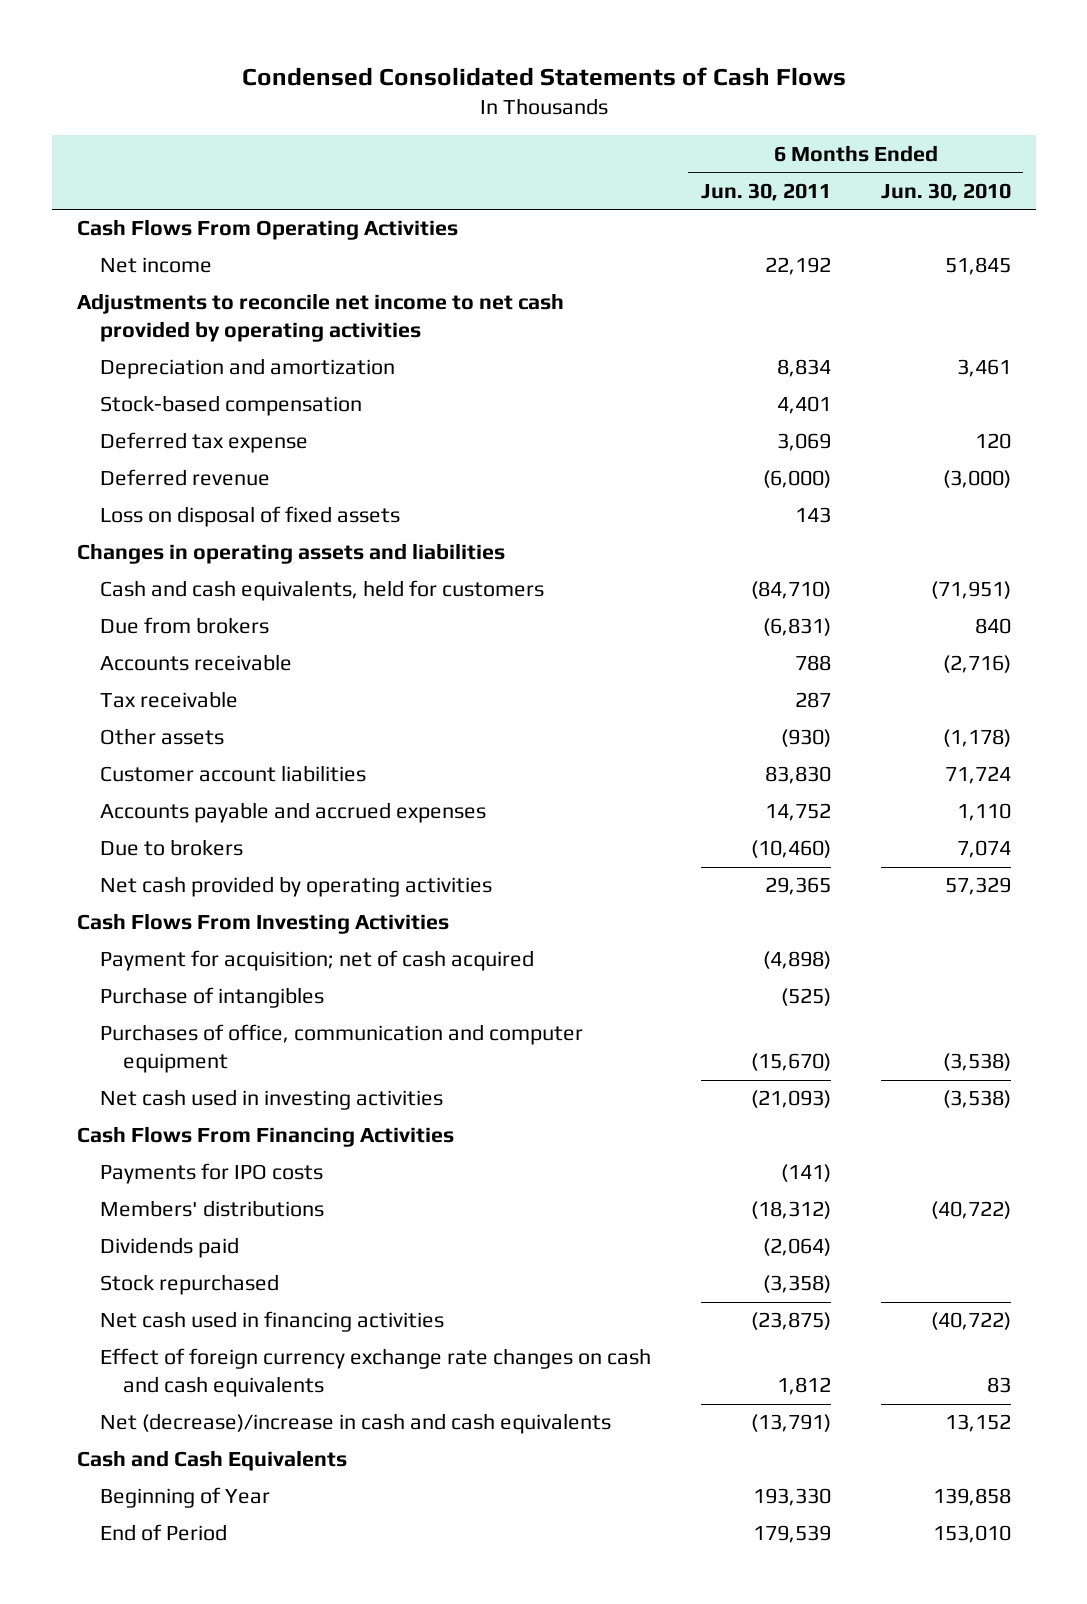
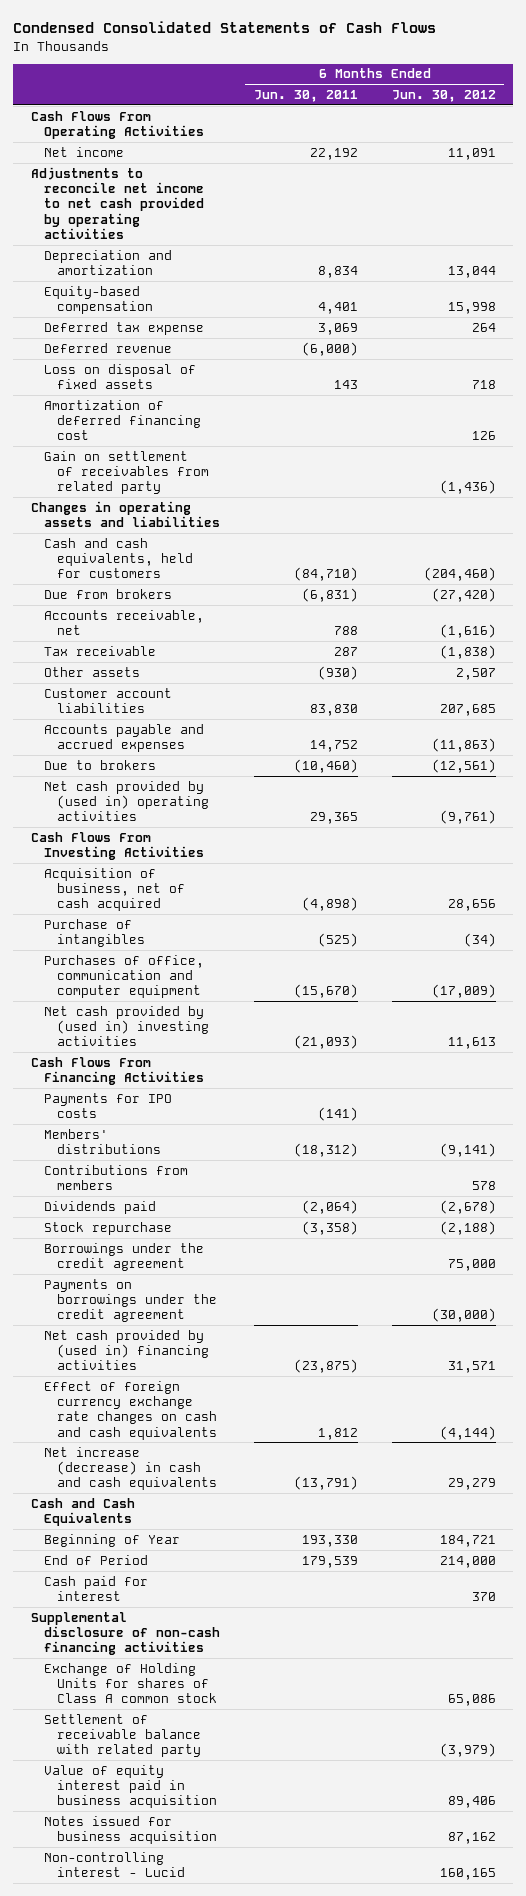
- | 6 Months Ended Jun. 30, 2011 | 6 Months Ended Jun. 30, 2010
+ | 6 Months Ended Jun. 30, 2011 | 6 Months Ended Jun. 30, 2012
- Stock-based compensation | 4,401 |
+ Equity-based compensation | 4,401 | 15,998
+ Amortization of deferred financing cost | | 126
+ Gain on settlement of receivables from related party | | (1,436)
- Accounts receivable | 788 | (2,716)
+ Accounts receivable, net | 788 | (1,616)
- Net cash provided by operating activities | 29,365 | 57,329
+ Net cash provided by (used in) operating activities | 29,365 | (9,761)
- Payment for acquisition; net of cash acquired | (4,898) |
+ Acquisition of business, net of cash acquired | (4,898) | 28,656
- Net cash used in investing activities | (21,093) | (3,538)
+ Net cash provided by (used in) investing activities | (21,093) | 11,613
+ Contributions from members | | 578
- Stock repurchased | (3,358) |
- Net cash used in financing activities | (23,875) | (40,722)
+ Stock repurchase | (3,358) | (2,188)
+ Borrowings under the credit agreement | | 75,000
+ Payments on borrowings under the credit agreement | | (30,000)
+ Net cash provided by (used in) financing activities | (23,875) | 31,571
- Net (decrease)/increase in cash and cash equivalents | (13,791) | 13,152
+ Net increase (decrease) in cash and cash equivalents | (13,791) | 29,279
+ Cash paid for interest | | 370
+ Supplemental disclosure of non-cash financing activities
+ Exchange of Holding Units for shares of Class A common stock | | 65,086
+ Settlement of receivable balance with related party | | (3,979)
+ Value of equity interest paid in business acquisition | | 89,406
+ Notes issued for business acquisition | | 87,162
+ Non-controlling interest - Lucid | | 160,165

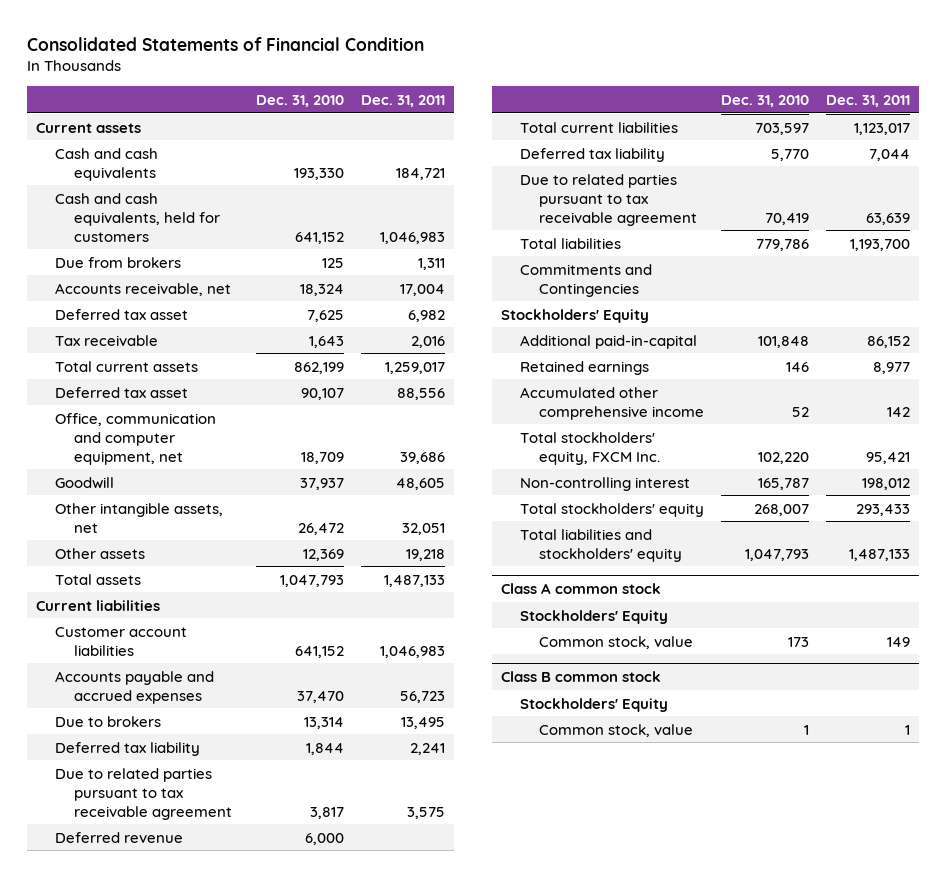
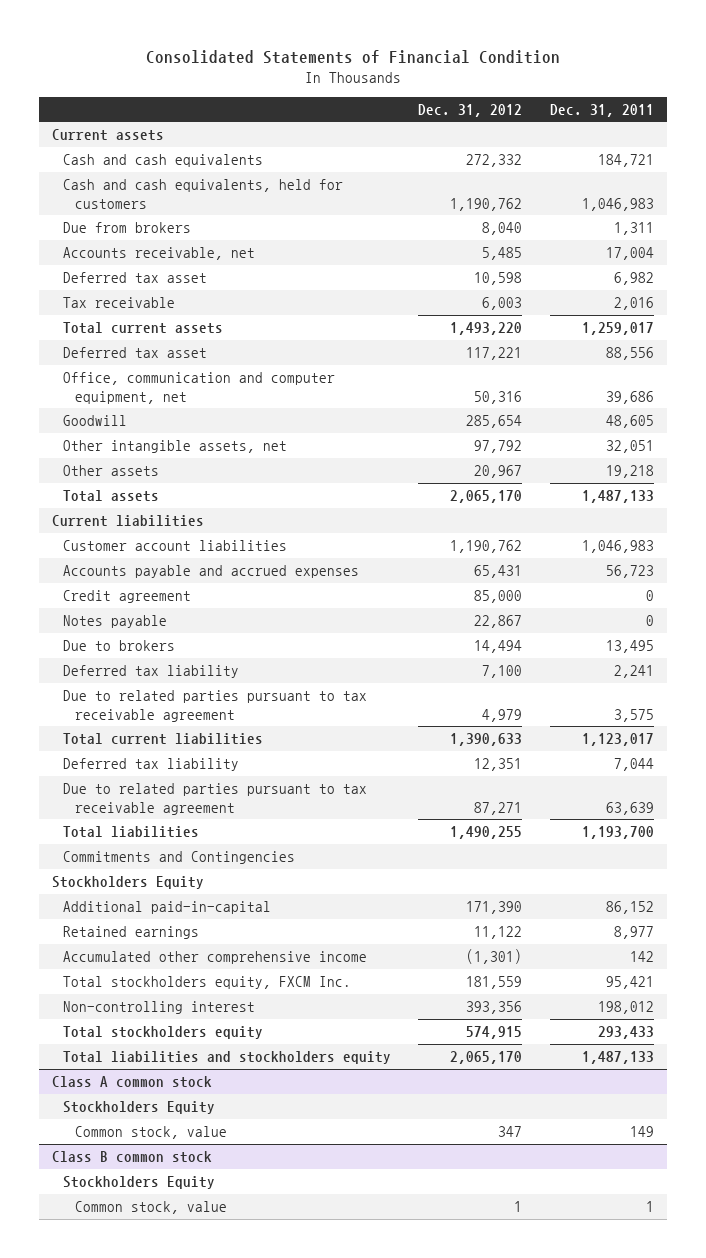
- | Dec. 31, 2010 | Dec. 31, 2011
+ | Dec. 31, 2012 | Dec. 31, 2011
+ Credit agreement | 85,000 | 0
+ Notes payable | 22,867 | 0
- Deferred revenue | 6,000 |
- Stockholders' Equity
+ Stockholders Equity
- Total stockholders' equity, FXCM Inc. | 102,220 | 95,421
+ Total stockholders equity, FXCM Inc. | 181,559 | 95,421
- Total stockholders' equity | 268,007 | 293,433
- Total liabilities and stockholders' equity | 1,047,793 | 1,487,133
+ Total stockholders equity | 574,915 | 293,433
+ Total liabilities and stockholders equity | 2,065,170 | 1,487,133
@ Class A common stock
- Stockholders' Equity
+ Stockholders Equity
@ Class B common stock
- Stockholders' Equity
+ Stockholders Equity

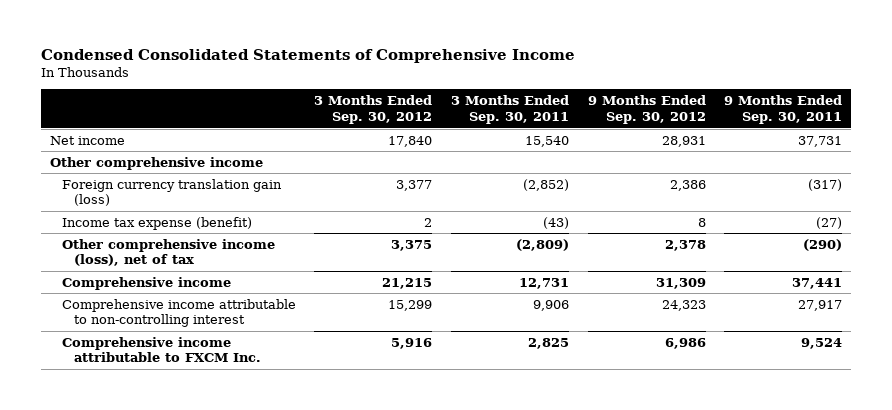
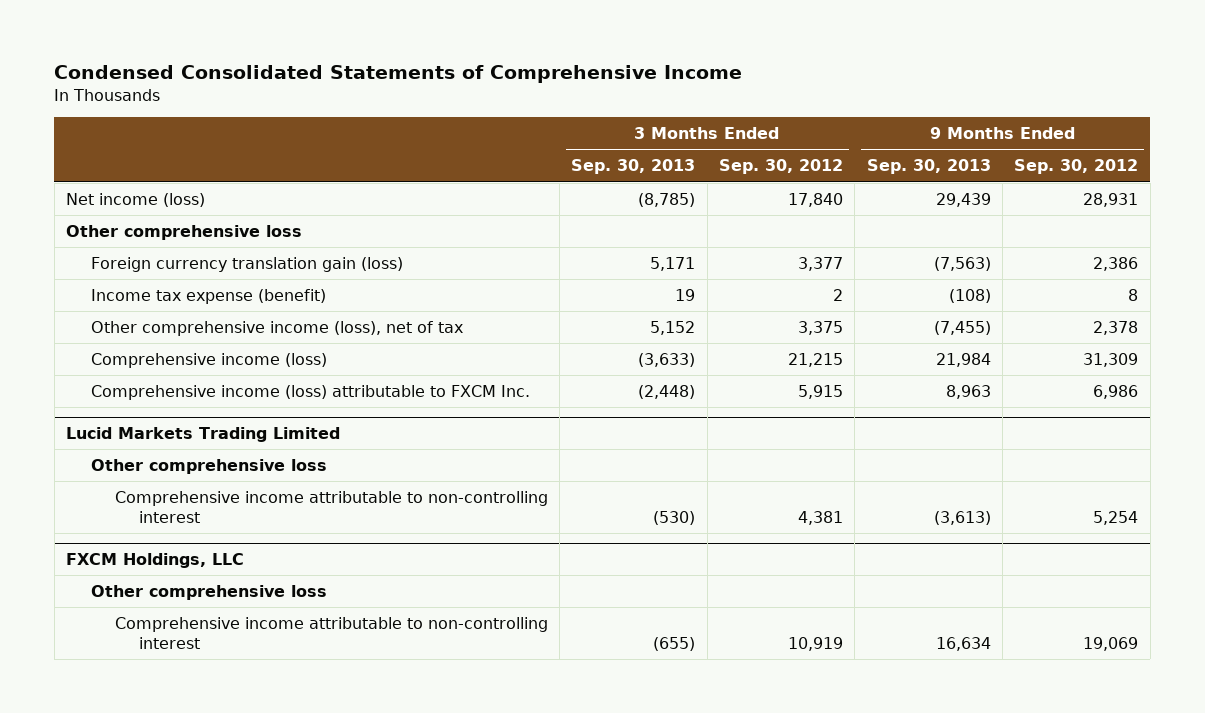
- | 3 Months Ended Sep. 30, 2012 | 3 Months Ended Sep. 30, 2011 | 9 Months Ended Sep. 30, 2012 | 9 Months Ended Sep. 30, 2011
+ | 3 Months Ended Sep. 30, 2013 | 3 Months Ended Sep. 30, 2012 | 9 Months Ended Sep. 30, 2013 | 9 Months Ended Sep. 30, 2012
- Net income | 17,840 | 15,540 | 28,931 | 37,731
- Other comprehensive income
+ Net income (loss) | (8,785) | 17,840 | 29,439 | 28,931
+ Other comprehensive loss
- Comprehensive income | 21,215 | 12,731 | 31,309 | 37,441
- Comprehensive income attributable to non-controlling interest | 15,299 | 9,906 | 24,323 | 27,917
- Comprehensive income attributable to FXCM Inc. | 5,916 | 2,825 | 6,986 | 9,524
+ Comprehensive income (loss) | (3,633) | 21,215 | 21,984 | 31,309
+ Comprehensive income (loss) attributable to FXCM Inc. | (2,448) | 5,915 | 8,963 | 6,986
+ Lucid Markets Trading Limited
+ Other comprehensive loss
+ Comprehensive income attributable to non-controlling interest | (530) | 4,381 | (3,613) | 5,254
+ FXCM Holdings, LLC
+ Other comprehensive loss
+ Comprehensive income attributable to non-controlling interest | (655) | 10,919 | 16,634 | 19,069

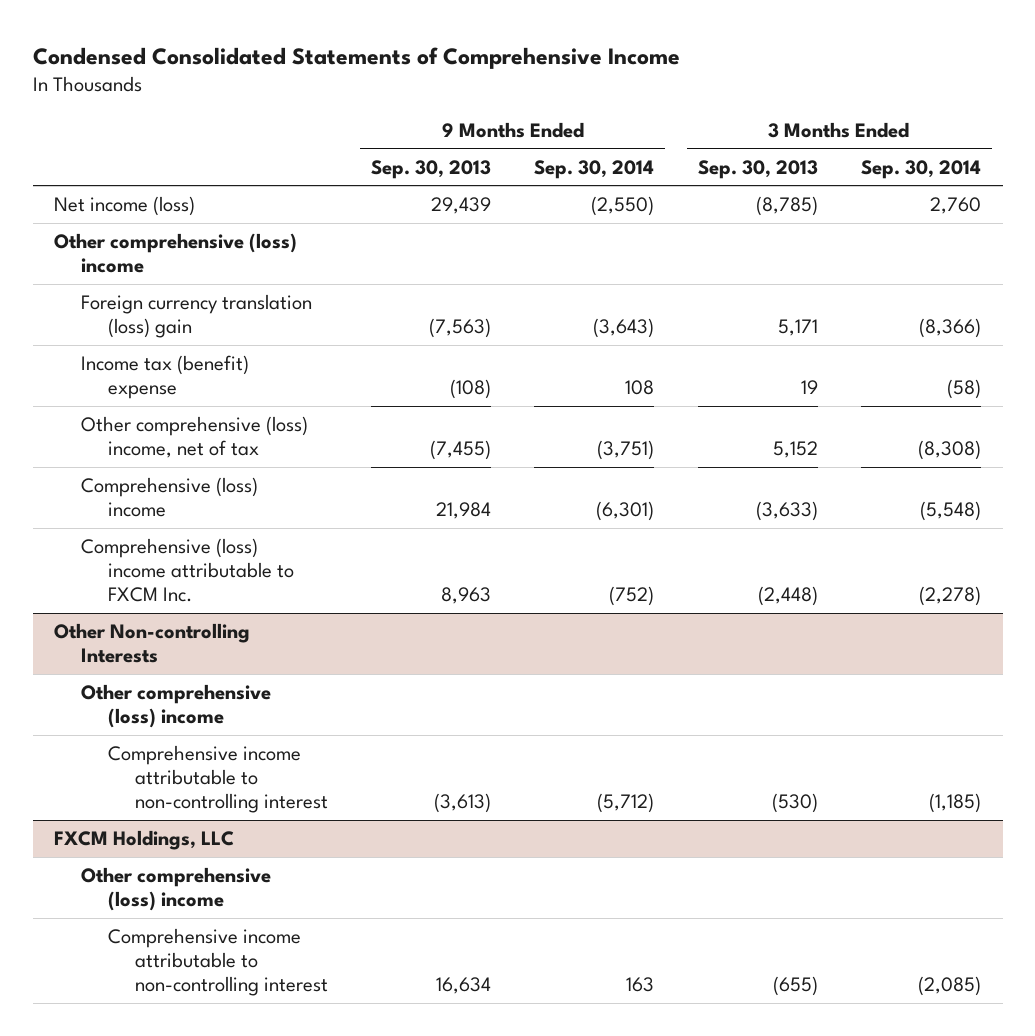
- | 3 Months Ended Sep. 30, 2013 | 3 Months Ended Sep. 30, 2012 | 9 Months Ended Sep. 30, 2013 | 9 Months Ended Sep. 30, 2012
+ | 9 Months Ended Sep. 30, 2013 | 9 Months Ended Sep. 30, 2014 | 3 Months Ended Sep. 30, 2013 | 3 Months Ended Sep. 30, 2014
- Other comprehensive loss
- Foreign currency translation gain (loss) | 5,171 | 3,377 | (7,563) | 2,386
- Income tax expense (benefit) | 19 | 2 | (108) | 8
- Other comprehensive income (loss), net of tax | 5,152 | 3,375 | (7,455) | 2,378
- Comprehensive income (loss) | (3,633) | 21,215 | 21,984 | 31,309
- Comprehensive income (loss) attributable to FXCM Inc. | (2,448) | 5,915 | 8,963 | 6,986
- Lucid Markets Trading Limited
- Other comprehensive loss
+ Other comprehensive (loss) income
+ Foreign currency translation (loss) gain | (7,563) | (3,643) | 5,171 | (8,366)
+ Income tax (benefit) expense | (108) | 108 | 19 | (58)
+ Other comprehensive (loss) income, net of tax | (7,455) | (3,751) | 5,152 | (8,308)
+ Comprehensive (loss) income | 21,984 | (6,301) | (3,633) | (5,548)
+ Comprehensive (loss) income attributable to FXCM Inc. | 8,963 | (752) | (2,448) | (2,278)
+ Other Non-controlling Interests
+ Other comprehensive (loss) income
@ FXCM Holdings, LLC
- Other comprehensive loss
+ Other comprehensive (loss) income

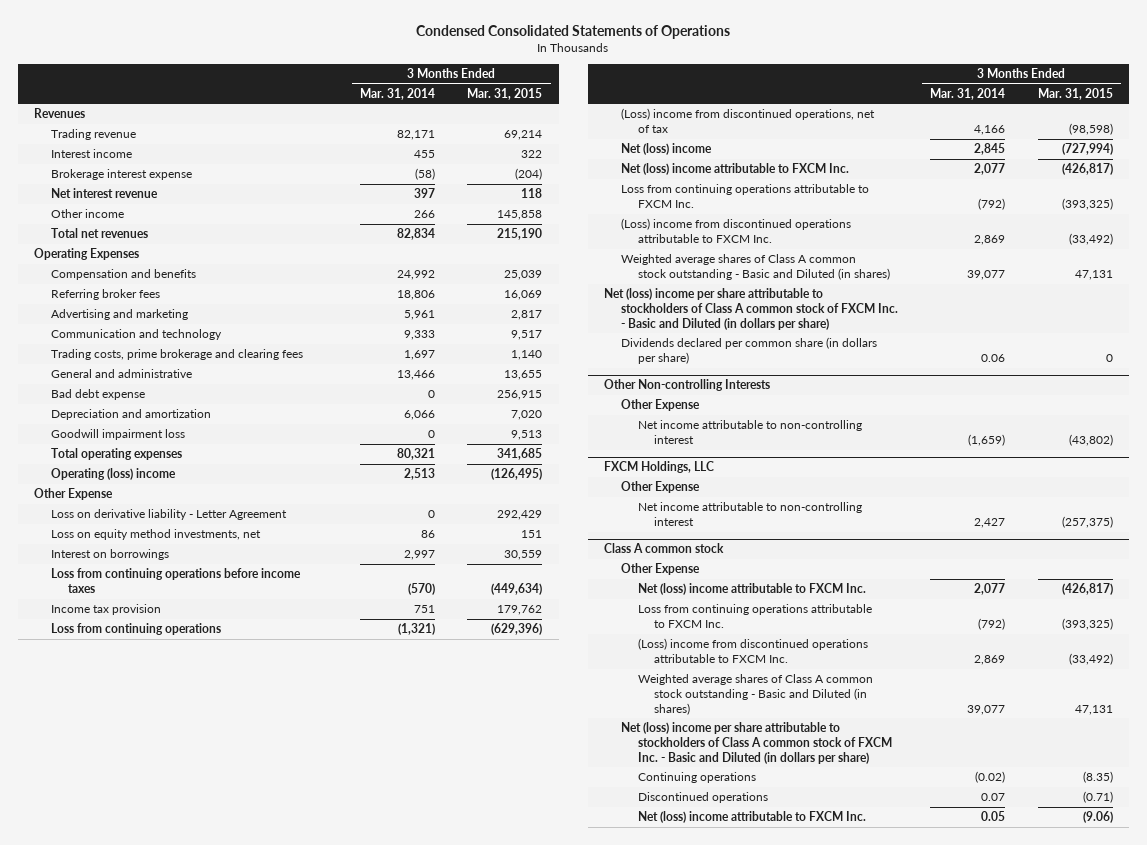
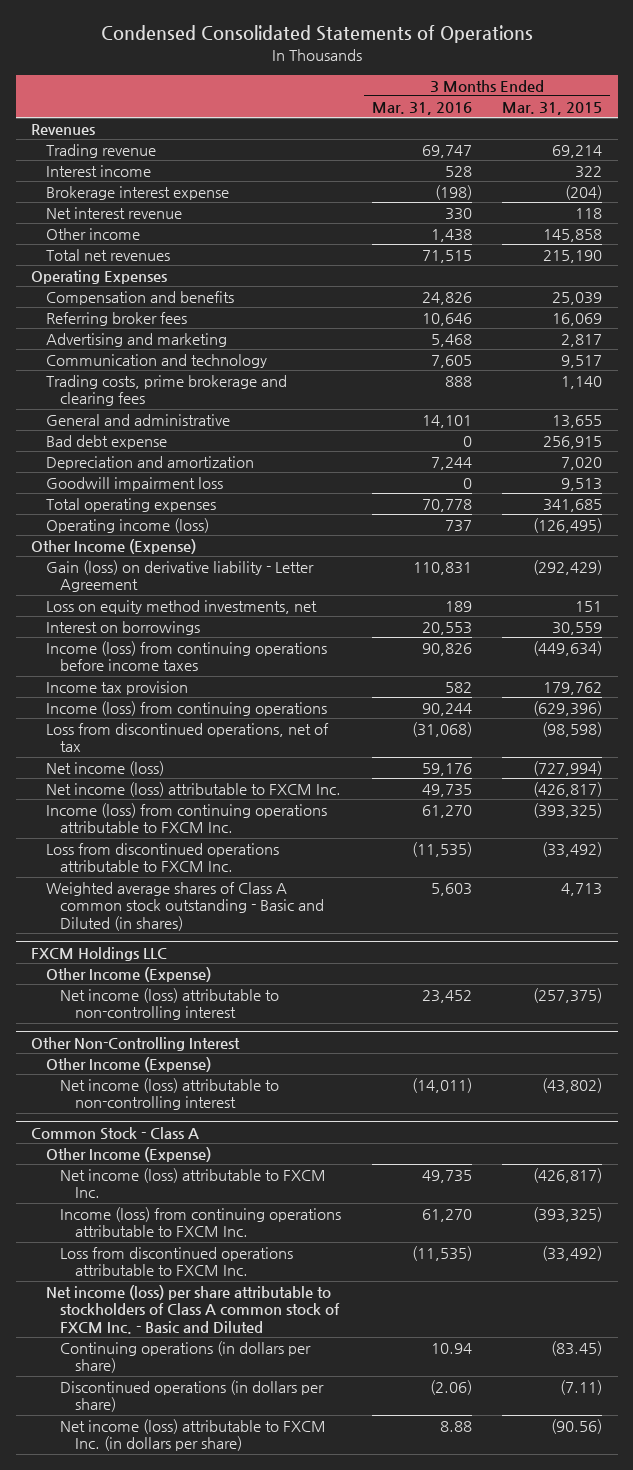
- | 3 Months Ended Mar. 31, 2014 | 3 Months Ended Mar. 31, 2015
+ | 3 Months Ended Mar. 31, 2016 | 3 Months Ended Mar. 31, 2015
- Operating (loss) income | 2,513 | (126,495)
- Other Expense
- Loss on derivative liability - Letter Agreement | 0 | 292,429
+ Operating income (loss) | 737 | (126,495)
+ Other Income (Expense)
+ Gain (loss) on derivative liability - Letter Agreement | 110,831 | (292,429)
- Loss from continuing operations before income taxes | (570) | (449,634)
+ Income (loss) from continuing operations before income taxes | 90,826 | (449,634)
- Loss from continuing operations | (1,321) | (629,396)
- (Loss) income from discontinued operations, net of tax | 4,166 | (98,598)
- Net (loss) income | 2,845 | (727,994)
- Net (loss) income attributable to FXCM Inc. | 2,077 | (426,817)
- Loss from continuing operations attributable to FXCM Inc. | (792) | (393,325)
- (Loss) income from discontinued operations attributable to FXCM Inc. | 2,869 | (33,492)
- Weighted average shares of Class A common stock outstanding - Basic and Diluted (in shares) | 39,077 | 47,131
- Net (loss) income per share attributable to stockholders of Class A common stock of FXCM Inc. - Basic and Diluted (in dollars per share)
- Dividends declared per common share (in dollars per share) | 0.06 | 0
- Other Non-controlling Interests
- Other Expense
- Net income attributable to non-controlling interest | (1,659) | (43,802)
- FXCM Holdings, LLC
- Other Expense
- Net income attributable to non-controlling interest | 2,427 | (257,375)
- Class A common stock
- Other Expense
- Net (loss) income attributable to FXCM Inc. | 2,077 | (426,817)
- Loss from continuing operations attributable to FXCM Inc. | (792) | (393,325)
- (Loss) income from discontinued operations attributable to FXCM Inc. | 2,869 | (33,492)
- Weighted average shares of Class A common stock outstanding - Basic and Diluted (in shares) | 39,077 | 47,131
- Net (loss) income per share attributable to stockholders of Class A common stock of FXCM Inc. - Basic and Diluted (in dollars per share)
- Continuing operations | (0.02) | (8.35)
- Discontinued operations | 0.07 | (0.71)
- Net (loss) income attributable to FXCM Inc. | 0.05 | (9.06)
+ Income (loss) from continuing operations | 90,244 | (629,396)
+ Loss from discontinued operations, net of tax | (31,068) | (98,598)
+ Net income (loss) | 59,176 | (727,994)
+ Net income (loss) attributable to FXCM Inc. | 49,735 | (426,817)
+ Income (loss) from continuing operations attributable to FXCM Inc. | 61,270 | (393,325)
+ Loss from discontinued operations attributable to FXCM Inc. | (11,535) | (33,492)
+ Weighted average shares of Class A common stock outstanding - Basic and Diluted (in shares) | 5,603 | 4,713
+ FXCM Holdings LLC
+ Other Income (Expense)
+ Net income (loss) attributable to non-controlling interest | 23,452 | (257,375)
+ Other Non-Controlling Interest
+ Other Income (Expense)
+ Net income (loss) attributable to non-controlling interest | (14,011) | (43,802)
+ Common Stock - Class A
+ Other Income (Expense)
+ Net income (loss) attributable to FXCM Inc. | 49,735 | (426,817)
+ Income (loss) from continuing operations attributable to FXCM Inc. | 61,270 | (393,325)
+ Loss from discontinued operations attributable to FXCM Inc. | (11,535) | (33,492)
+ Net income (loss) per share attributable to stockholders of Class A common stock of FXCM Inc. - Basic and Diluted
+ Continuing operations (in dollars per share) | 10.94 | (83.45)
+ Discontinued operations (in dollars per share) | (2.06) | (7.11)
+ Net income (loss) attributable to FXCM Inc. (in dollars per share) | 8.88 | (90.56)

